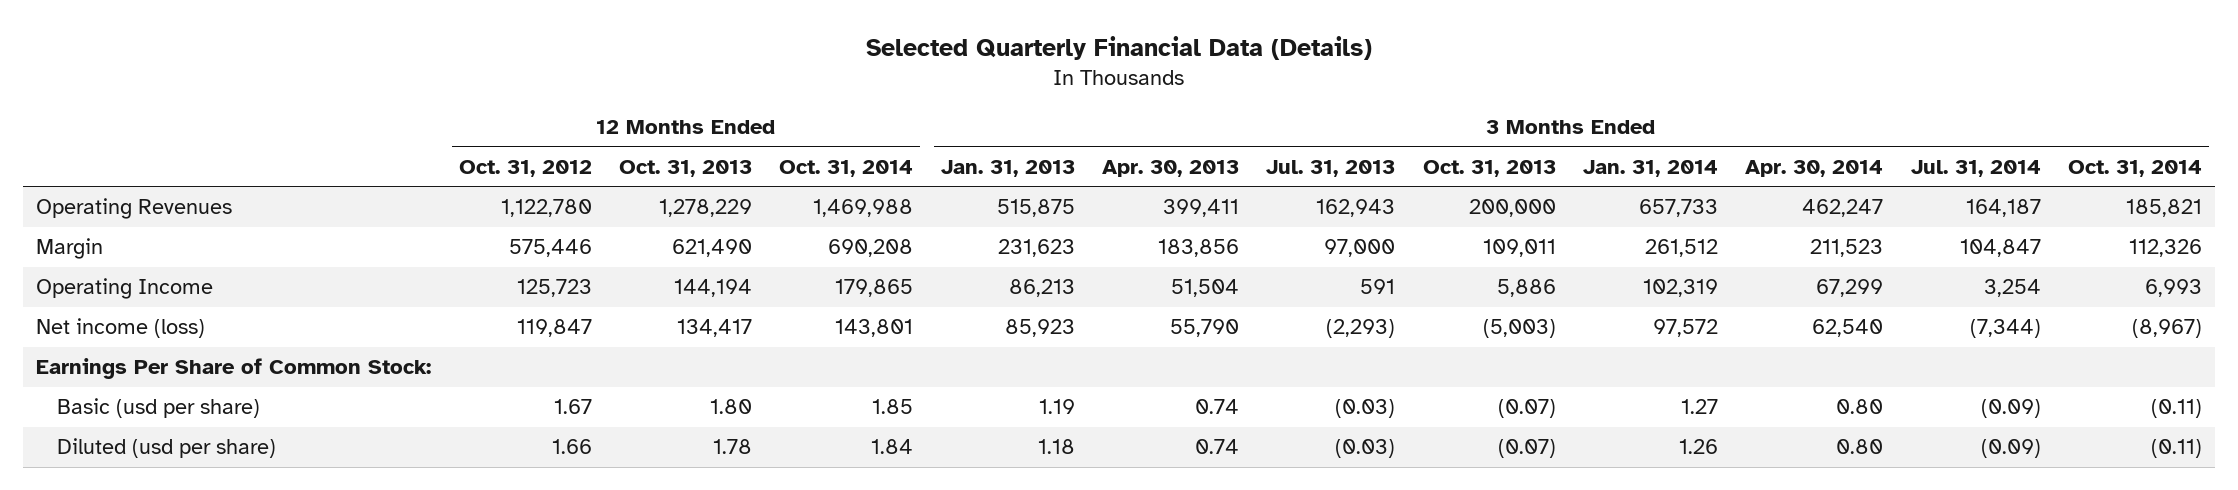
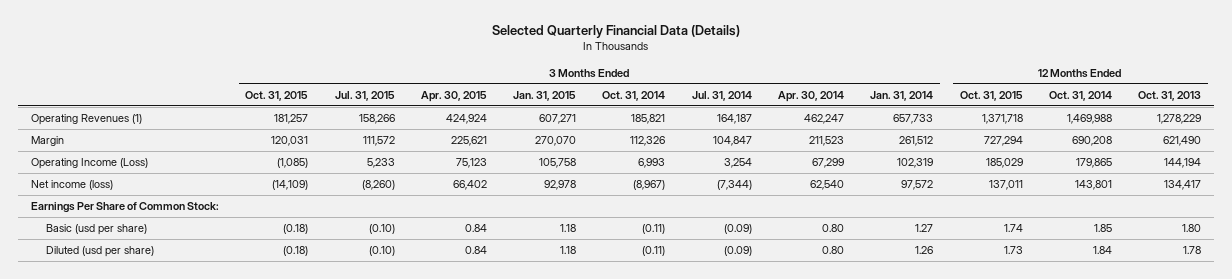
- | 12 Months Ended Oct. 31, 2012 | 12 Months Ended Oct. 31, 2013 | 12 Months Ended Oct. 31, 2014 | 3 Months Ended Jan. 31, 2013 | 3 Months Ended Apr. 30, 2013 | 3 Months Ended Jul. 31, 2013 | 3 Months Ended Oct. 31, 2013 | 3 Months Ended Jan. 31, 2014 | 3 Months Ended Apr. 30, 2014 | 3 Months Ended Jul. 31, 2014 | 3 Months Ended Oct. 31, 2014
+ | 3 Months Ended Oct. 31, 2015 | 3 Months Ended Jul. 31, 2015 | 3 Months Ended Apr. 30, 2015 | 3 Months Ended Jan. 31, 2015 | 3 Months Ended Oct. 31, 2014 | 3 Months Ended Jul. 31, 2014 | 3 Months Ended Apr. 30, 2014 | 3 Months Ended Jan. 31, 2014 | 12 Months Ended Oct. 31, 2015 | 12 Months Ended Oct. 31, 2014 | 12 Months Ended Oct. 31, 2013
- Operating Revenues | 1,122,780 | 1,278,229 | 1,469,988 | 515,875 | 399,411 | 162,943 | 200,000 | 657,733 | 462,247 | 164,187 | 185,821
+ Operating Revenues (1) | 181,257 | 158,266 | 424,924 | 607,271 | 185,821 | 164,187 | 462,247 | 657,733 | 1,371,718 | 1,469,988 | 1,278,229
- Operating Income | 125,723 | 144,194 | 179,865 | 86,213 | 51,504 | 591 | 5,886 | 102,319 | 67,299 | 3,254 | 6,993
+ Operating Income (Loss) | (1,085) | 5,233 | 75,123 | 105,758 | 6,993 | 3,254 | 67,299 | 102,319 | 185,029 | 179,865 | 144,194

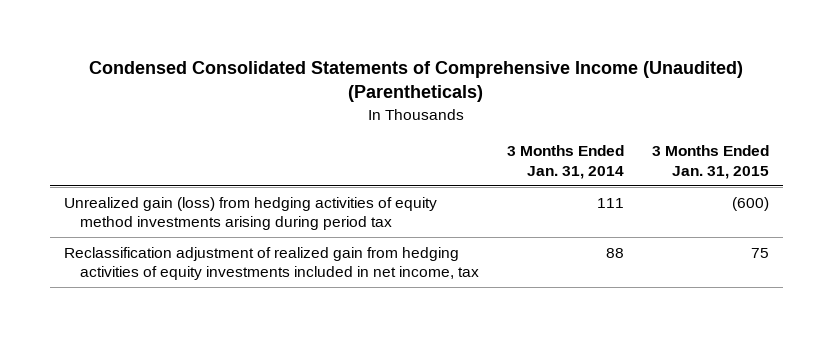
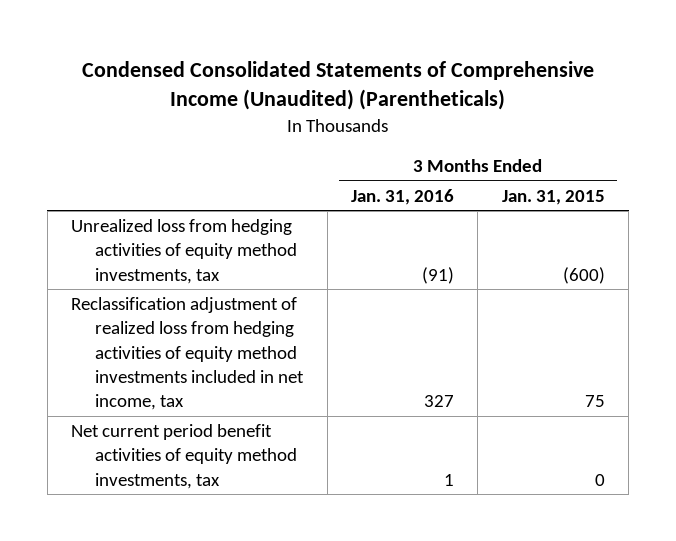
- | 3 Months Ended Jan. 31, 2014 | 3 Months Ended Jan. 31, 2015
+ | 3 Months Ended Jan. 31, 2016 | 3 Months Ended Jan. 31, 2015
- Unrealized gain (loss) from hedging activities of equity method investments arising during period tax | 111 | (600)
- Reclassification adjustment of realized gain from hedging activities of equity investments included in net income, tax | 88 | 75
+ Unrealized loss from hedging activities of equity method investments, tax | (91) | (600)
+ Reclassification adjustment of realized loss from hedging activities of equity method investments included in net income, tax | 327 | 75
+ Net current period benefit activities of equity method investments, tax | 1 | 0

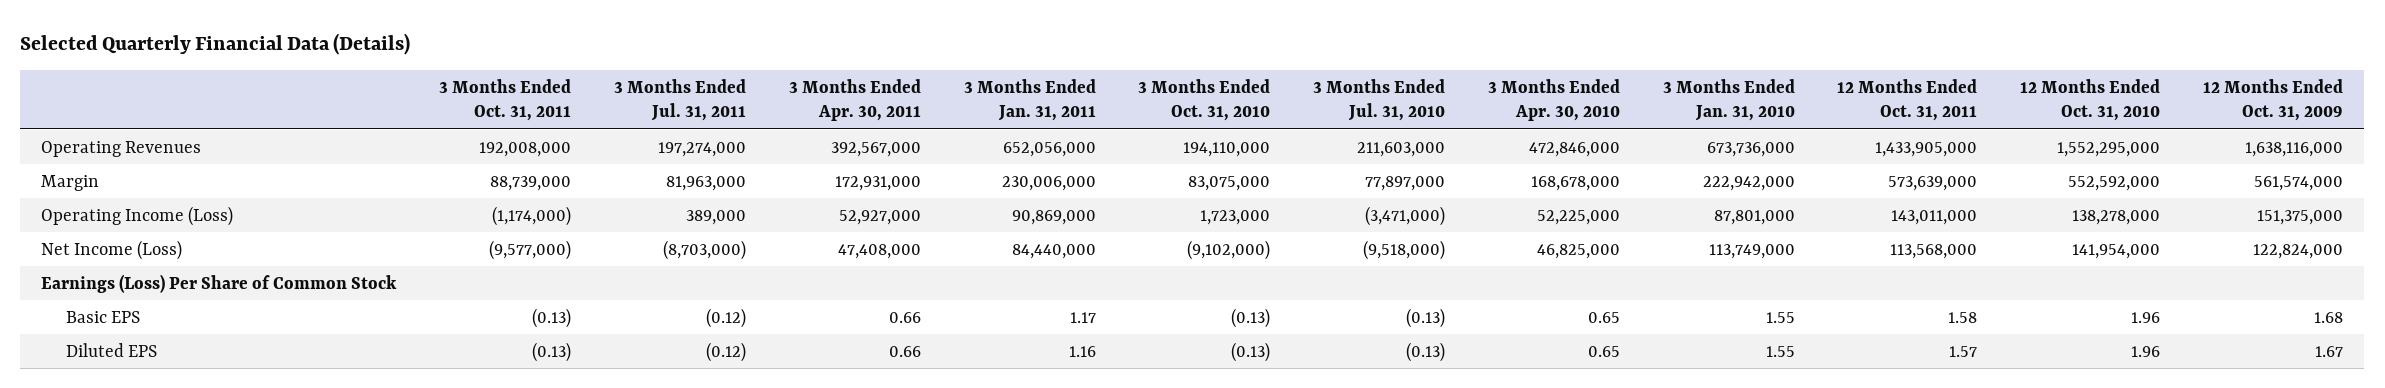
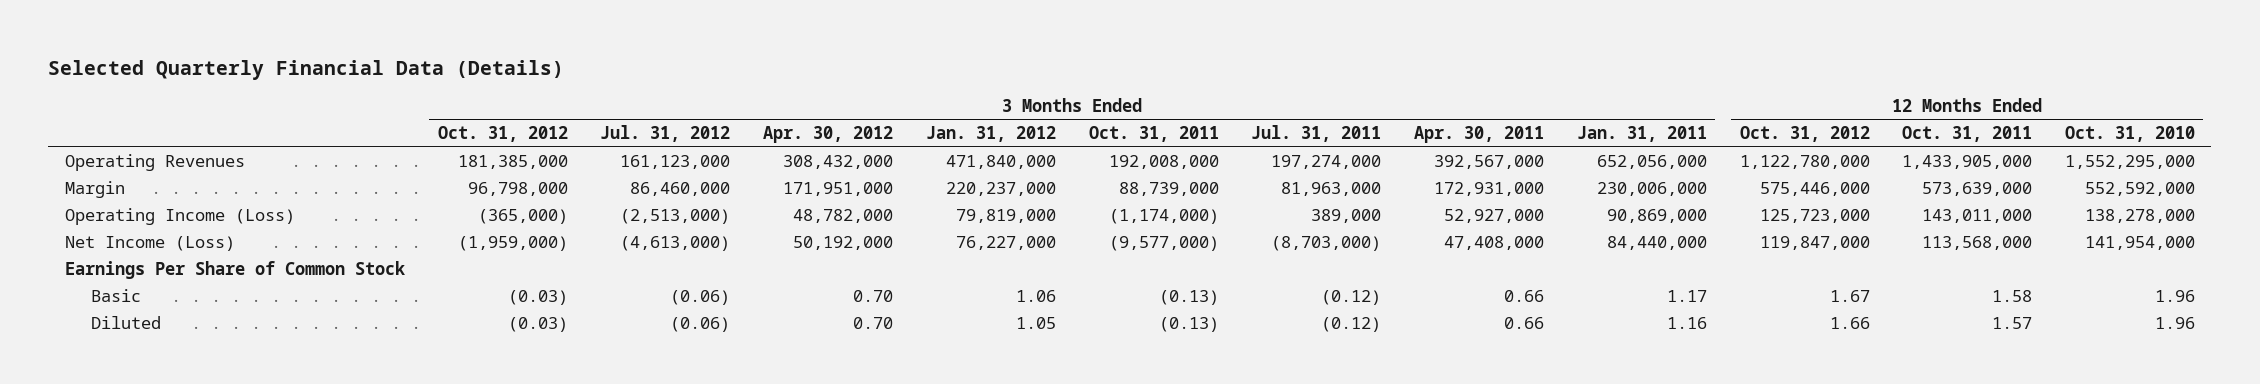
- | 3 Months Ended Oct. 31, 2011 | 3 Months Ended Jul. 31, 2011 | 3 Months Ended Apr. 30, 2011 | 3 Months Ended Jan. 31, 2011 | 3 Months Ended Oct. 31, 2010 | 3 Months Ended Jul. 31, 2010 | 3 Months Ended Apr. 30, 2010 | 3 Months Ended Jan. 31, 2010 | 12 Months Ended Oct. 31, 2011 | 12 Months Ended Oct. 31, 2010 | 12 Months Ended Oct. 31, 2009
+ | 3 Months Ended Oct. 31, 2012 | 3 Months Ended Jul. 31, 2012 | 3 Months Ended Apr. 30, 2012 | 3 Months Ended Jan. 31, 2012 | 3 Months Ended Oct. 31, 2011 | 3 Months Ended Jul. 31, 2011 | 3 Months Ended Apr. 30, 2011 | 3 Months Ended Jan. 31, 2011 | 12 Months Ended Oct. 31, 2012 | 12 Months Ended Oct. 31, 2011 | 12 Months Ended Oct. 31, 2010
- Earnings (Loss) Per Share of Common Stock
- Basic EPS | (0.13) | (0.12) | 0.66 | 1.17 | (0.13) | (0.13) | 0.65 | 1.55 | 1.58 | 1.96 | 1.68
- Diluted EPS | (0.13) | (0.12) | 0.66 | 1.16 | (0.13) | (0.13) | 0.65 | 1.55 | 1.57 | 1.96 | 1.67
+ Earnings Per Share of Common Stock
+ Basic | (0.03) | (0.06) | 0.70 | 1.06 | (0.13) | (0.12) | 0.66 | 1.17 | 1.67 | 1.58 | 1.96
+ Diluted | (0.03) | (0.06) | 0.70 | 1.05 | (0.13) | (0.12) | 0.66 | 1.16 | 1.66 | 1.57 | 1.96

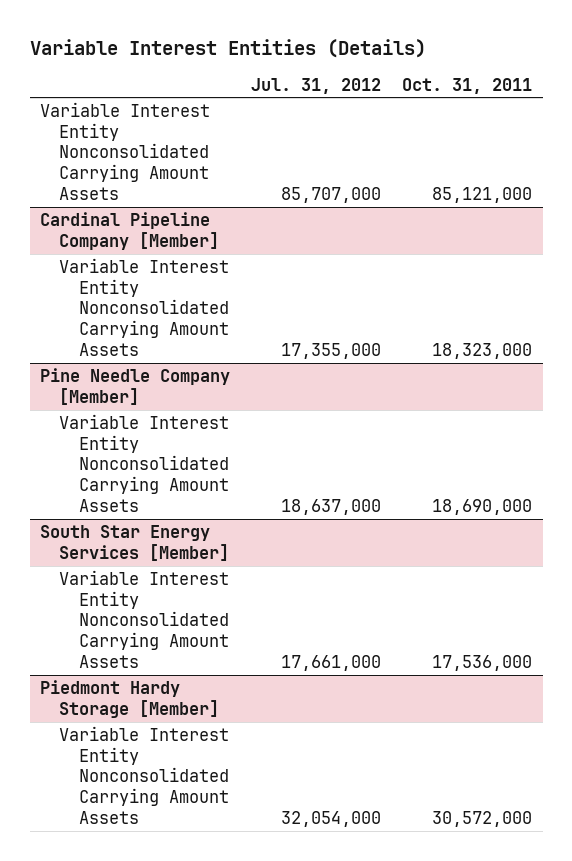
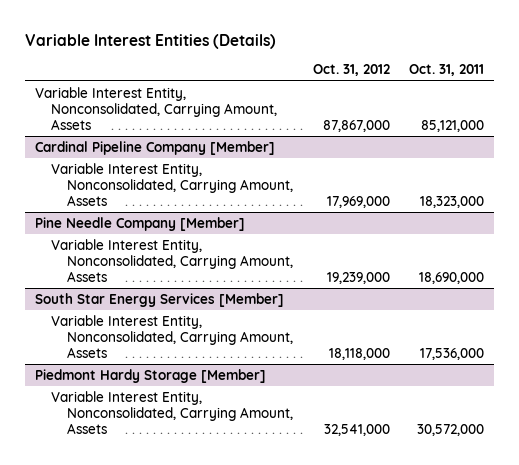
- | Jul. 31, 2012 | Oct. 31, 2011
+ | Oct. 31, 2012 | Oct. 31, 2011
- Variable Interest Entity Nonconsolidated Carrying Amount Assets | 85,707,000 | 85,121,000
+ Variable Interest Entity, Nonconsolidated, Carrying Amount, Assets | 87,867,000 | 85,121,000
@ Cardinal Pipeline Company [Member]
- Variable Interest Entity Nonconsolidated Carrying Amount Assets | 17,355,000 | 18,323,000
+ Variable Interest Entity, Nonconsolidated, Carrying Amount, Assets | 17,969,000 | 18,323,000
@ Pine Needle Company [Member]
- Variable Interest Entity Nonconsolidated Carrying Amount Assets | 18,637,000 | 18,690,000
+ Variable Interest Entity, Nonconsolidated, Carrying Amount, Assets | 19,239,000 | 18,690,000
@ South Star Energy Services [Member]
- Variable Interest Entity Nonconsolidated Carrying Amount Assets | 17,661,000 | 17,536,000
+ Variable Interest Entity, Nonconsolidated, Carrying Amount, Assets | 18,118,000 | 17,536,000
@ Piedmont Hardy Storage [Member]
- Variable Interest Entity Nonconsolidated Carrying Amount Assets | 32,054,000 | 30,572,000
+ Variable Interest Entity, Nonconsolidated, Carrying Amount, Assets | 32,541,000 | 30,572,000

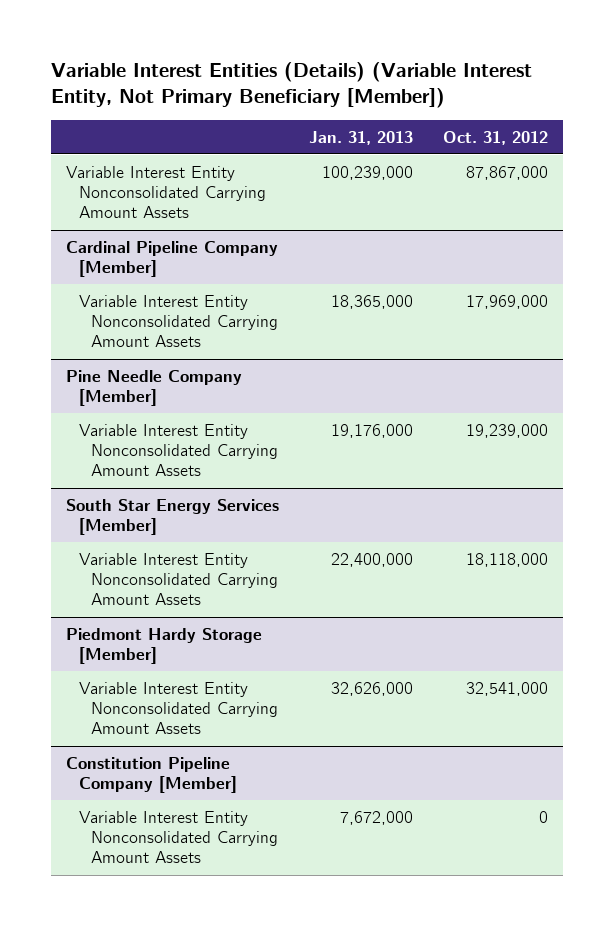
- Variable Interest Entities (Details)
+ Variable Interest Entities (Details) (Variable Interest Entity, Not Primary Beneficiary [Member])
- | Oct. 31, 2012 | Oct. 31, 2011
+ | Jan. 31, 2013 | Oct. 31, 2012
- Variable Interest Entity, Nonconsolidated, Carrying Amount, Assets | 87,867,000 | 85,121,000
+ Variable Interest Entity Nonconsolidated Carrying Amount Assets | 100,239,000 | 87,867,000
@ Cardinal Pipeline Company [Member]
- Variable Interest Entity, Nonconsolidated, Carrying Amount, Assets | 17,969,000 | 18,323,000
+ Variable Interest Entity Nonconsolidated Carrying Amount Assets | 18,365,000 | 17,969,000
@ Pine Needle Company [Member]
- Variable Interest Entity, Nonconsolidated, Carrying Amount, Assets | 19,239,000 | 18,690,000
+ Variable Interest Entity Nonconsolidated Carrying Amount Assets | 19,176,000 | 19,239,000
@ South Star Energy Services [Member]
- Variable Interest Entity, Nonconsolidated, Carrying Amount, Assets | 18,118,000 | 17,536,000
+ Variable Interest Entity Nonconsolidated Carrying Amount Assets | 22,400,000 | 18,118,000
@ Piedmont Hardy Storage [Member]
- Variable Interest Entity, Nonconsolidated, Carrying Amount, Assets | 32,541,000 | 30,572,000
+ Variable Interest Entity Nonconsolidated Carrying Amount Assets | 32,626,000 | 32,541,000
+ Constitution Pipeline Company [Member]
+ Variable Interest Entity Nonconsolidated Carrying Amount Assets | 7,672,000 | 0

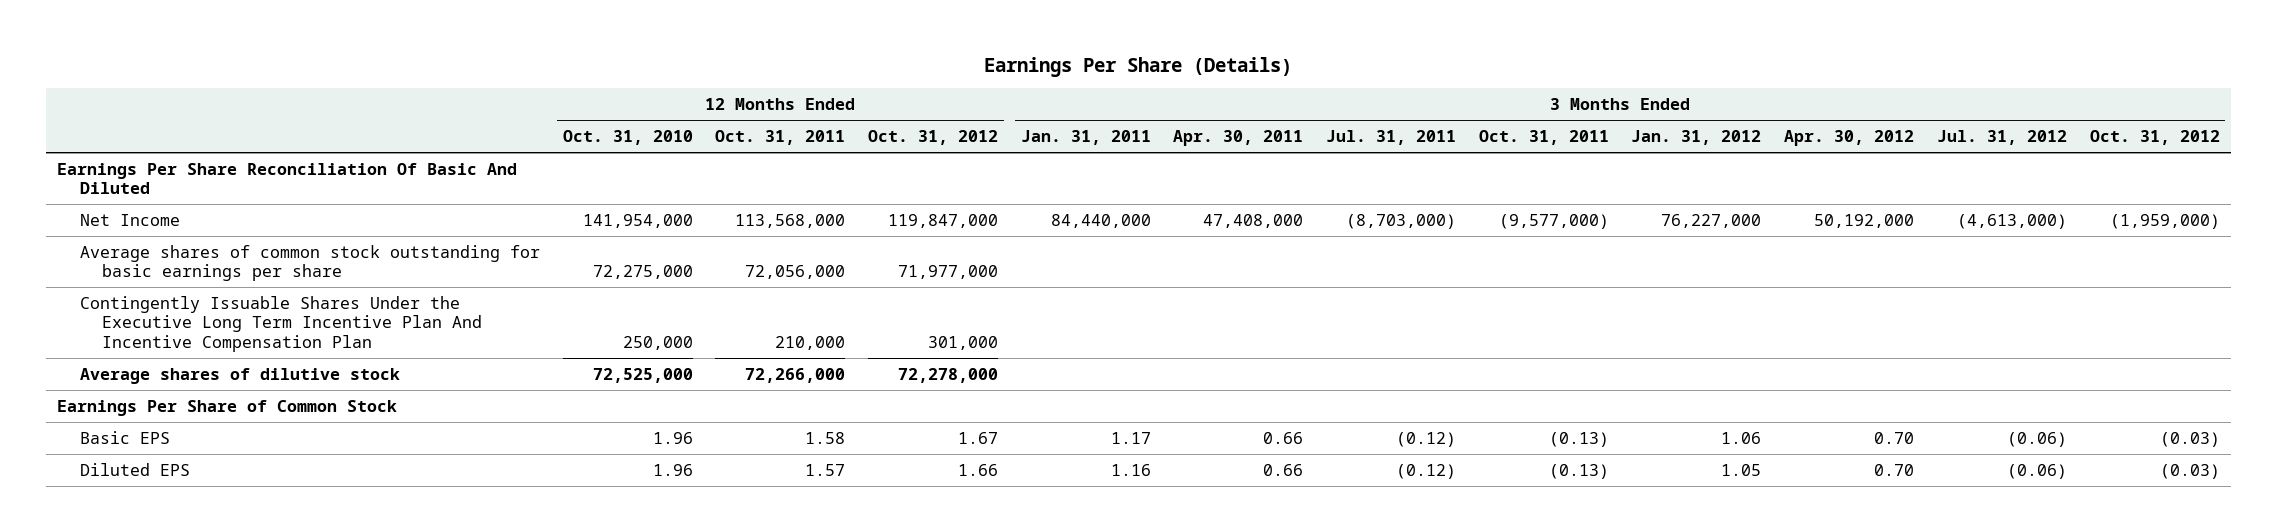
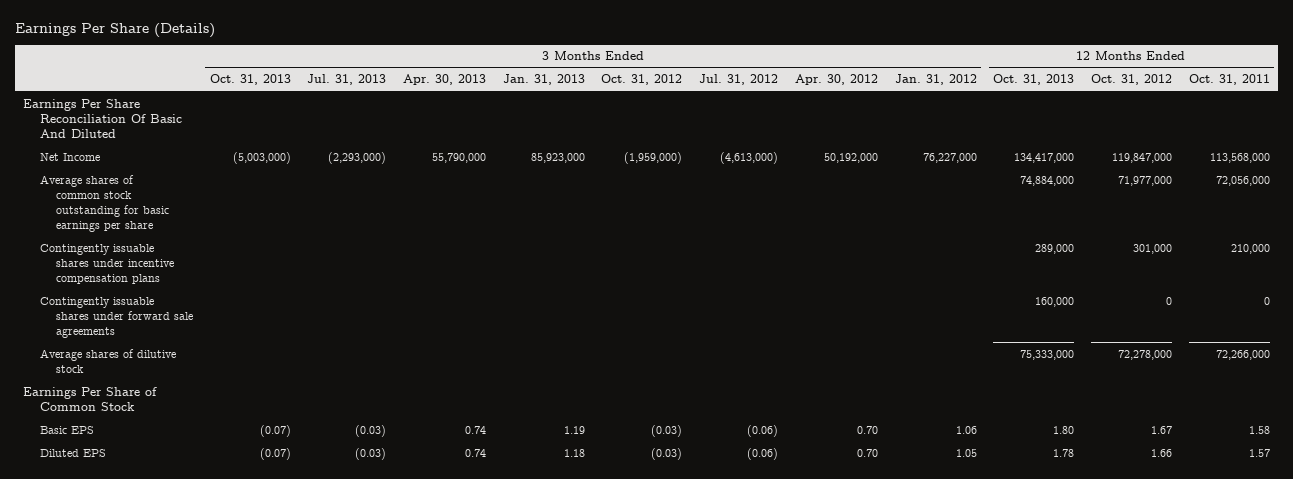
- | 12 Months Ended Oct. 31, 2010 | 12 Months Ended Oct. 31, 2011 | 12 Months Ended Oct. 31, 2012 | 3 Months Ended Jan. 31, 2011 | 3 Months Ended Apr. 30, 2011 | 3 Months Ended Jul. 31, 2011 | 3 Months Ended Oct. 31, 2011 | 3 Months Ended Jan. 31, 2012 | 3 Months Ended Apr. 30, 2012 | 3 Months Ended Jul. 31, 2012 | 3 Months Ended Oct. 31, 2012
+ | 3 Months Ended Oct. 31, 2013 | 3 Months Ended Jul. 31, 2013 | 3 Months Ended Apr. 30, 2013 | 3 Months Ended Jan. 31, 2013 | 3 Months Ended Oct. 31, 2012 | 3 Months Ended Jul. 31, 2012 | 3 Months Ended Apr. 30, 2012 | 3 Months Ended Jan. 31, 2012 | 12 Months Ended Oct. 31, 2013 | 12 Months Ended Oct. 31, 2012 | 12 Months Ended Oct. 31, 2011
- Contingently Issuable Shares Under the Executive Long Term Incentive Plan And Incentive Compensation Plan | 250,000 | 210,000 | 301,000 | | | | | | | |
+ Contingently issuable shares under incentive compensation plans | | | | | | | | | 289,000 | 301,000 | 210,000
+ Contingently issuable shares under forward sale agreements | | | | | | | | | 160,000 | 0 | 0

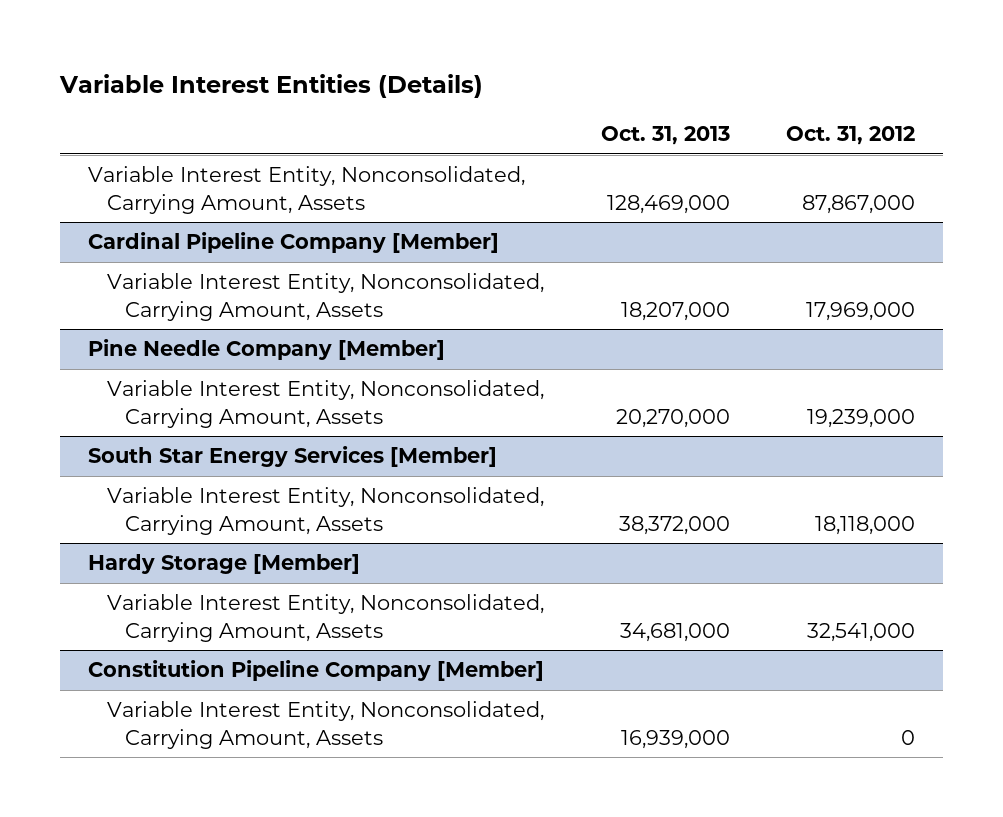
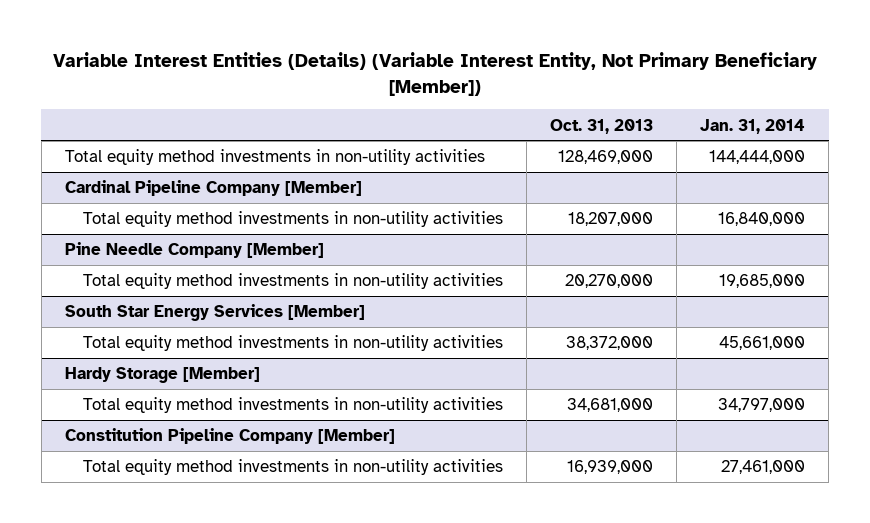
- Variable Interest Entities (Details)
+ Variable Interest Entities (Details) (Variable Interest Entity, Not Primary Beneficiary [Member])
- | Oct. 31, 2013 | Oct. 31, 2012
+ | Oct. 31, 2013 | Jan. 31, 2014
- Variable Interest Entity, Nonconsolidated, Carrying Amount, Assets | 128,469,000 | 87,867,000
+ Total equity method investments in non-utility activities | 128,469,000 | 144,444,000
@ Cardinal Pipeline Company [Member]
- Variable Interest Entity, Nonconsolidated, Carrying Amount, Assets | 18,207,000 | 17,969,000
+ Total equity method investments in non-utility activities | 18,207,000 | 16,840,000
@ Pine Needle Company [Member]
- Variable Interest Entity, Nonconsolidated, Carrying Amount, Assets | 20,270,000 | 19,239,000
+ Total equity method investments in non-utility activities | 20,270,000 | 19,685,000
@ South Star Energy Services [Member]
- Variable Interest Entity, Nonconsolidated, Carrying Amount, Assets | 38,372,000 | 18,118,000
+ Total equity method investments in non-utility activities | 38,372,000 | 45,661,000
@ Hardy Storage [Member]
- Variable Interest Entity, Nonconsolidated, Carrying Amount, Assets | 34,681,000 | 32,541,000
+ Total equity method investments in non-utility activities | 34,681,000 | 34,797,000
@ Constitution Pipeline Company [Member]
- Variable Interest Entity, Nonconsolidated, Carrying Amount, Assets | 16,939,000 | 0
+ Total equity method investments in non-utility activities | 16,939,000 | 27,461,000

